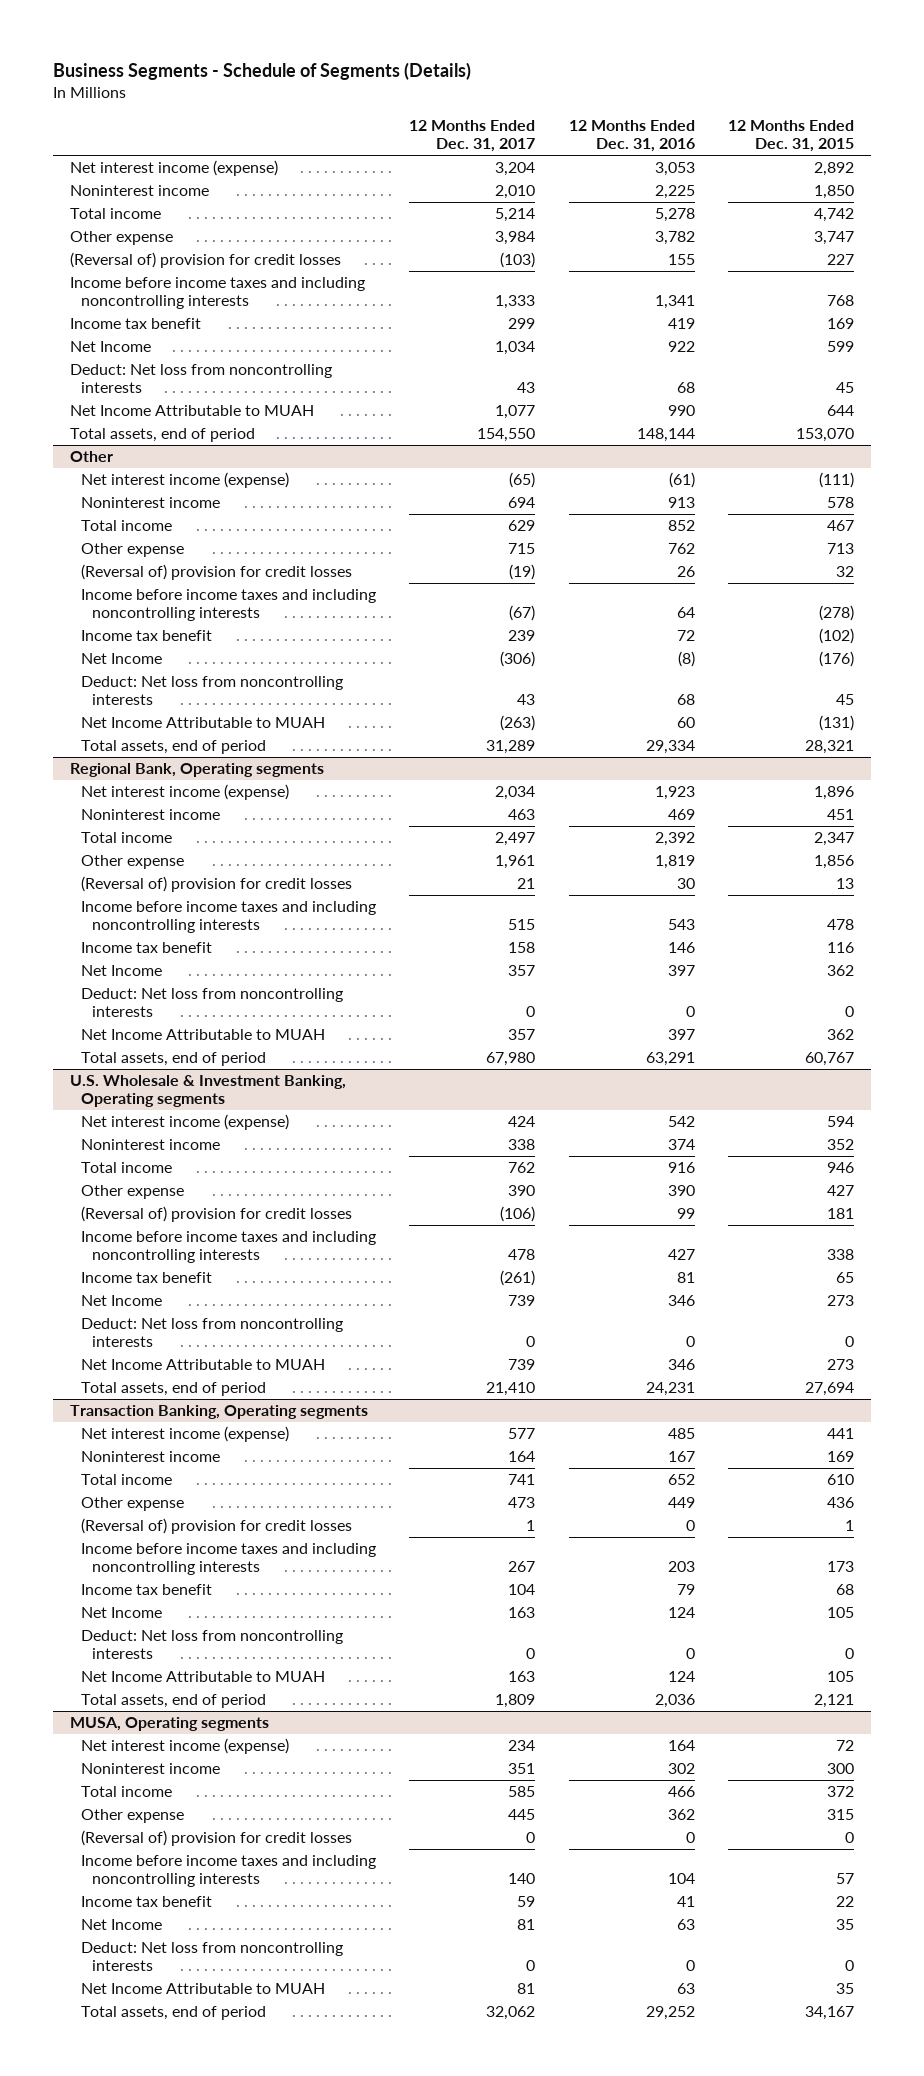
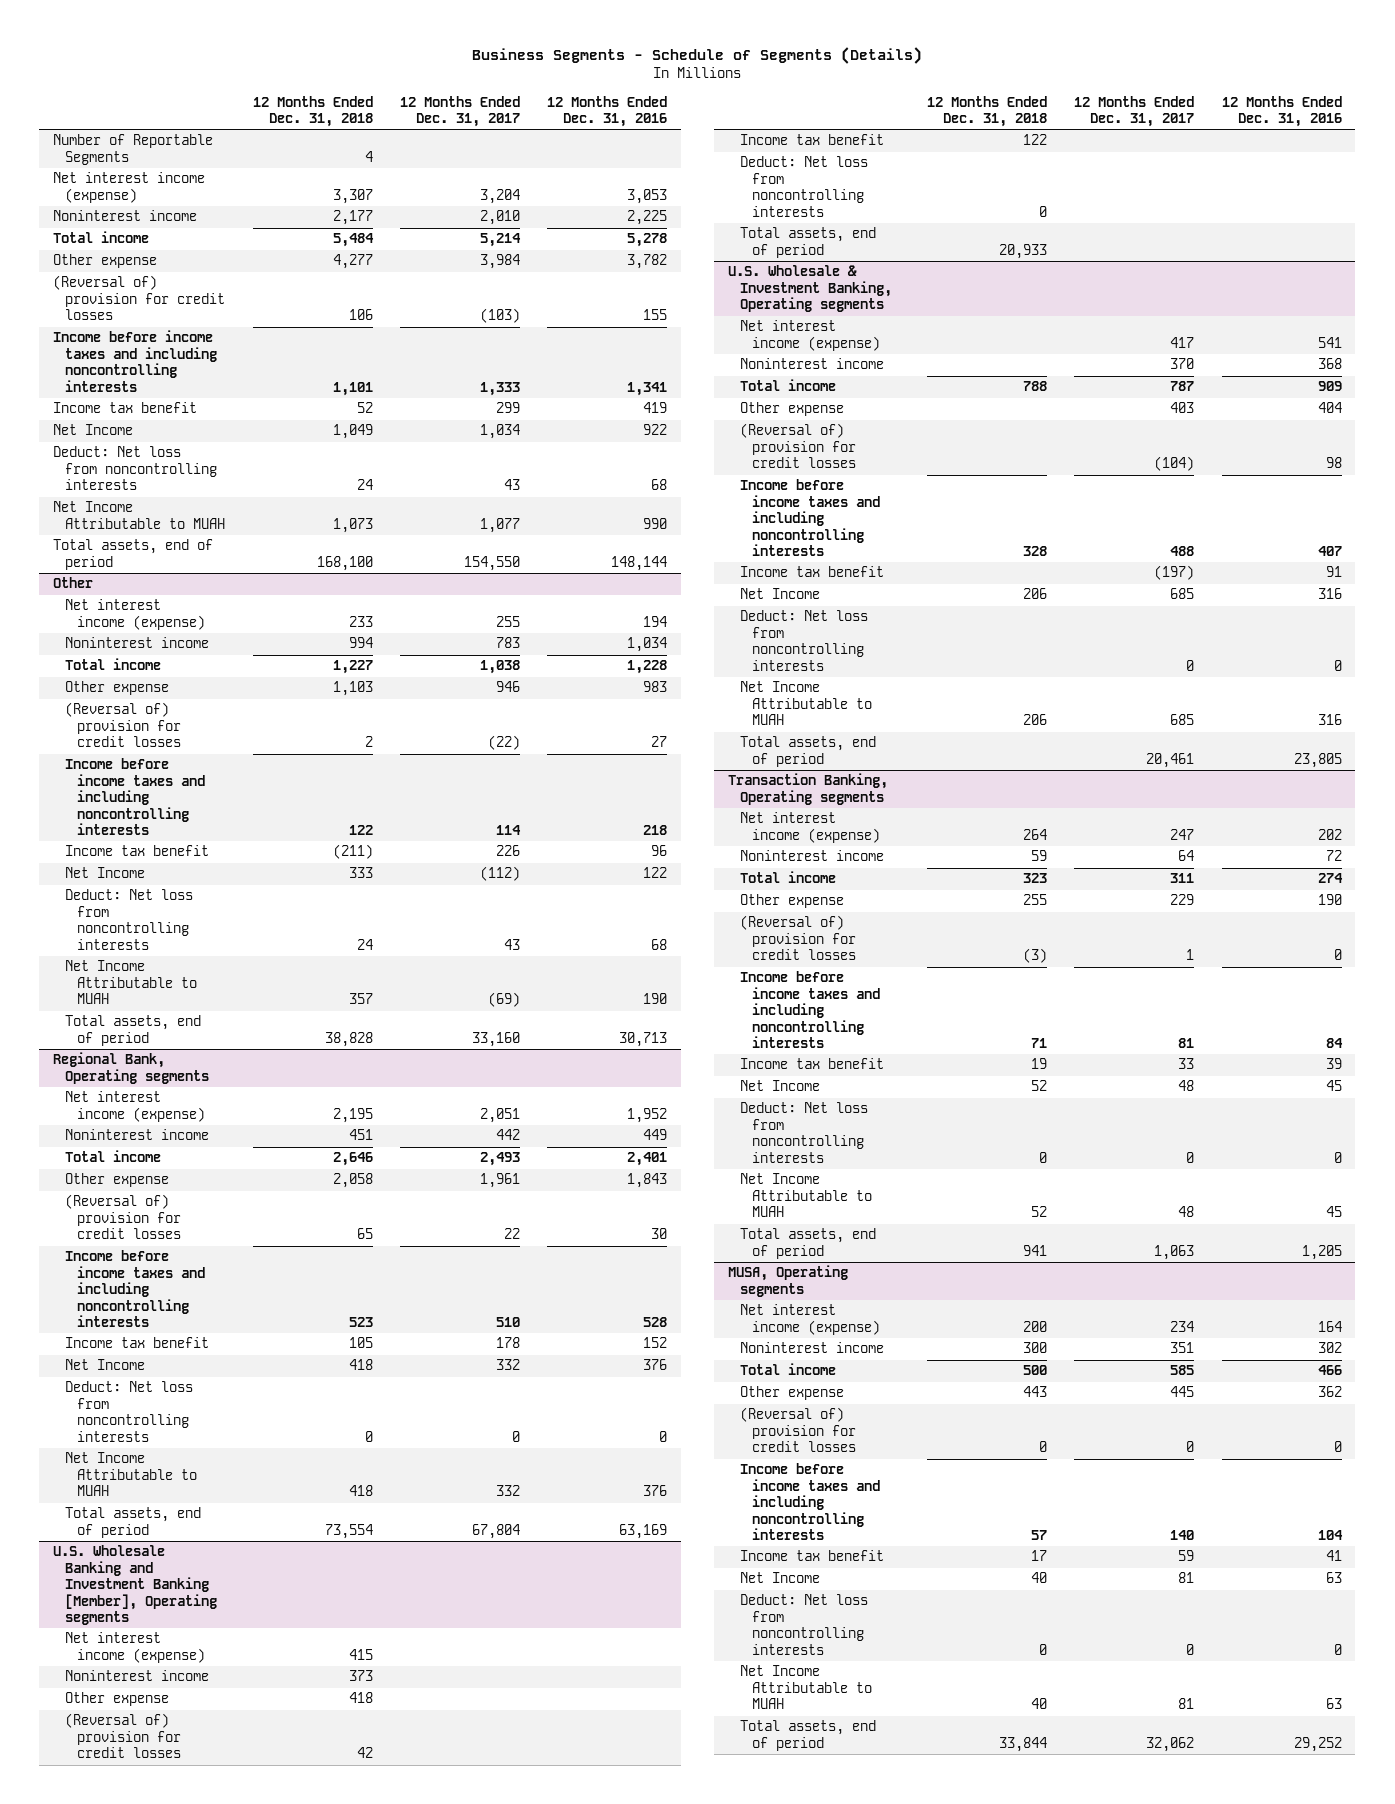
- | 12 Months Ended Dec. 31, 2017 | 12 Months Ended Dec. 31, 2016 | 12 Months Ended Dec. 31, 2015
+ | 12 Months Ended Dec. 31, 2018 | 12 Months Ended Dec. 31, 2017 | 12 Months Ended Dec. 31, 2016
+ Number of Reportable Segments | 4 | |
@ Other
- Net interest income (expense) | (65) | (61) | (111)
- Noninterest income | 694 | 913 | 578
- Total income | 629 | 852 | 467
- Other expense | 715 | 762 | 713
- (Reversal of) provision for credit losses | (19) | 26 | 32
- Income before income taxes and including noncontrolling interests | (67) | 64 | (278)
- Income tax benefit | 239 | 72 | (102)
- Net Income | (306) | (8) | (176)
+ Net interest income (expense) | 233 | 255 | 194
+ Noninterest income | 994 | 783 | 1,034
+ Total income | 1,227 | 1,038 | 1,228
+ Other expense | 1,103 | 946 | 983
+ (Reversal of) provision for credit losses | 2 | (22) | 27
+ Income before income taxes and including noncontrolling interests | 122 | 114 | 218
+ Income tax benefit | (211) | 226 | 96
+ Net Income | 333 | (112) | 122
- Net Income Attributable to MUAH | (263) | 60 | (131)
- Total assets, end of period | 31,289 | 29,334 | 28,321
+ Net Income Attributable to MUAH | 357 | (69) | 190
+ Total assets, end of period | 38,828 | 33,160 | 30,713
@ Regional Bank, Operating segments
- Net interest income (expense) | 2,034 | 1,923 | 1,896
- Noninterest income | 463 | 469 | 451
- Total income | 2,497 | 2,392 | 2,347
- Other expense | 1,961 | 1,819 | 1,856
- (Reversal of) provision for credit losses | 21 | 30 | 13
- Income before income taxes and including noncontrolling interests | 515 | 543 | 478
- Income tax benefit | 158 | 146 | 116
- Net Income | 357 | 397 | 362
+ Net interest income (expense) | 2,195 | 2,051 | 1,952
+ Noninterest income | 451 | 442 | 449
+ Total income | 2,646 | 2,493 | 2,401
+ Other expense | 2,058 | 1,961 | 1,843
+ (Reversal of) provision for credit losses | 65 | 22 | 30
+ Income before income taxes and including noncontrolling interests | 523 | 510 | 528
+ Income tax benefit | 105 | 178 | 152
+ Net Income | 418 | 332 | 376
- Net Income Attributable to MUAH | 357 | 397 | 362
- Total assets, end of period | 67,980 | 63,291 | 60,767
+ Net Income Attributable to MUAH | 418 | 332 | 376
+ Total assets, end of period | 73,554 | 67,804 | 63,169
+ U.S. Wholesale Banking and Investment Banking [Member], Operating segments
+ Net interest income (expense) | 415 | |
+ Noninterest income | 373 | |
+ Other expense | 418 | |
+ (Reversal of) provision for credit losses | 42 | |
+ Income tax benefit | 122 | |
+ Deduct: Net loss from noncontrolling interests | 0 | |
+ Total assets, end of period | 20,933 | |
@ U.S. Wholesale & Investment Banking, Operating segments
- Net interest income (expense) | 424 | 542 | 594
- Noninterest income | 338 | 374 | 352
- Total income | 762 | 916 | 946
- Other expense | 390 | 390 | 427
- (Reversal of) provision for credit losses | (106) | 99 | 181
- Income before income taxes and including noncontrolling interests | 478 | 427 | 338
- Income tax benefit | (261) | 81 | 65
- Net Income | 739 | 346 | 273
+ Net interest income (expense) | | 417 | 541
+ Noninterest income | | 370 | 368
+ Total income | 788 | 787 | 909
+ Other expense | | 403 | 404
+ (Reversal of) provision for credit losses | | (104) | 98
+ Income before income taxes and including noncontrolling interests | 328 | 488 | 407
+ Income tax benefit | | (197) | 91
+ Net Income | 206 | 685 | 316
- Net Income Attributable to MUAH | 739 | 346 | 273
- Total assets, end of period | 21,410 | 24,231 | 27,694
+ Net Income Attributable to MUAH | 206 | 685 | 316
+ Total assets, end of period | | 20,461 | 23,805
@ Transaction Banking, Operating segments
- Net interest income (expense) | 577 | 485 | 441
- Noninterest income | 164 | 167 | 169
- Total income | 741 | 652 | 610
- Other expense | 473 | 449 | 436
+ Net interest income (expense) | 264 | 247 | 202
+ Noninterest income | 59 | 64 | 72
+ Total income | 323 | 311 | 274
+ Other expense | 255 | 229 | 190
- Income before income taxes and including noncontrolling interests | 267 | 203 | 173
- Income tax benefit | 104 | 79 | 68
- Net Income | 163 | 124 | 105
+ Income before income taxes and including noncontrolling interests | 71 | 81 | 84
+ Income tax benefit | 19 | 33 | 39
+ Net Income | 52 | 48 | 45
- Net Income Attributable to MUAH | 163 | 124 | 105
- Total assets, end of period | 1,809 | 2,036 | 2,121
+ Net Income Attributable to MUAH | 52 | 48 | 45
+ Total assets, end of period | 941 | 1,063 | 1,205

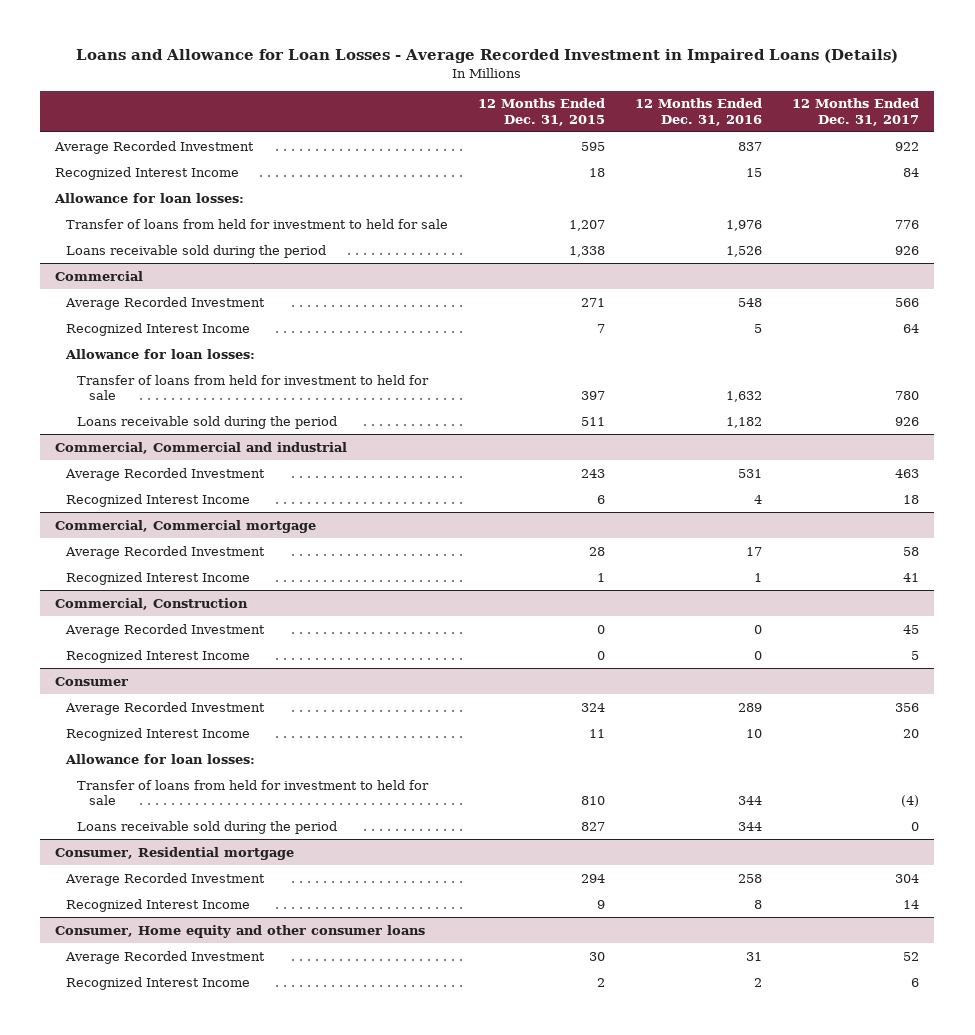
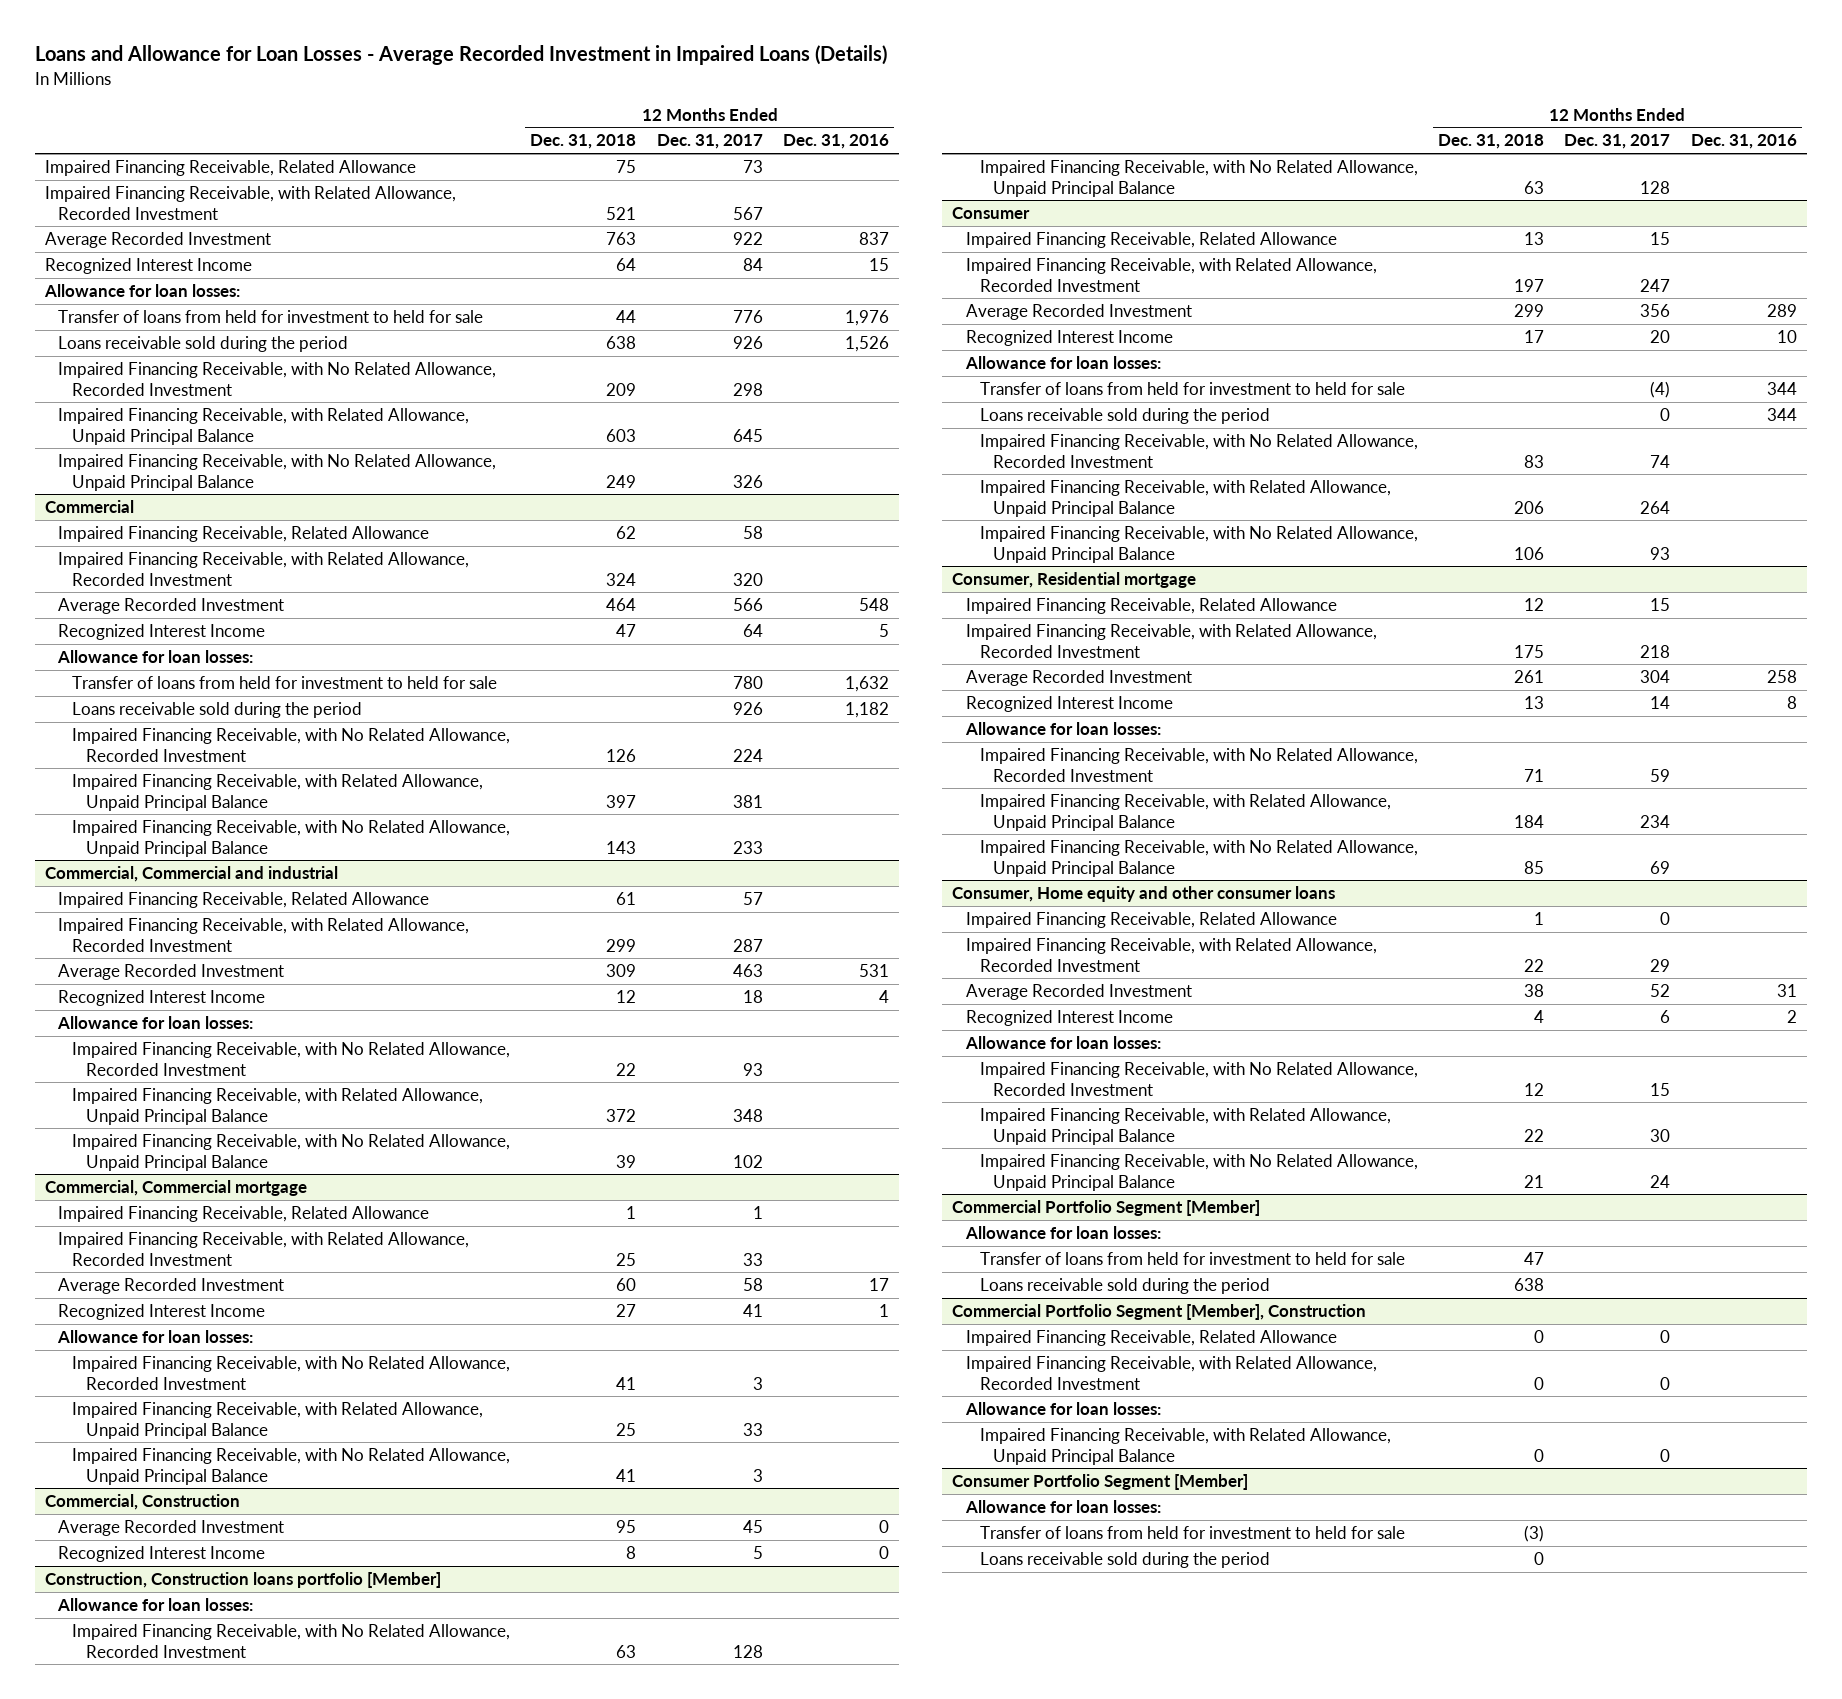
- | 12 Months Ended Dec. 31, 2015 | 12 Months Ended Dec. 31, 2016 | 12 Months Ended Dec. 31, 2017
+ | 12 Months Ended Dec. 31, 2018 | 12 Months Ended Dec. 31, 2017 | 12 Months Ended Dec. 31, 2016
+ Impaired Financing Receivable, Related Allowance | 75 | 73 |
+ Impaired Financing Receivable, with Related Allowance, Recorded Investment | 521 | 567 |
+ Impaired Financing Receivable, with No Related Allowance, Recorded Investment | 209 | 298 |
+ Impaired Financing Receivable, with Related Allowance, Unpaid Principal Balance | 603 | 645 |
+ Impaired Financing Receivable, with No Related Allowance, Unpaid Principal Balance | 249 | 326 |
@ Commercial
+ Impaired Financing Receivable, Related Allowance | 62 | 58 |
+ Impaired Financing Receivable, with Related Allowance, Recorded Investment | 324 | 320 |
+ Impaired Financing Receivable, with No Related Allowance, Recorded Investment | 126 | 224 |
+ Impaired Financing Receivable, with Related Allowance, Unpaid Principal Balance | 397 | 381 |
+ Impaired Financing Receivable, with No Related Allowance, Unpaid Principal Balance | 143 | 233 |
@ Commercial, Commercial and industrial
+ Impaired Financing Receivable, Related Allowance | 61 | 57 |
+ Impaired Financing Receivable, with Related Allowance, Recorded Investment | 299 | 287 |
+ Allowance for loan losses:
+ Impaired Financing Receivable, with No Related Allowance, Recorded Investment | 22 | 93 |
+ Impaired Financing Receivable, with Related Allowance, Unpaid Principal Balance | 372 | 348 |
+ Impaired Financing Receivable, with No Related Allowance, Unpaid Principal Balance | 39 | 102 |
@ Commercial, Commercial mortgage
+ Impaired Financing Receivable, Related Allowance | 1 | 1 |
+ Impaired Financing Receivable, with Related Allowance, Recorded Investment | 25 | 33 |
+ Allowance for loan losses:
+ Impaired Financing Receivable, with No Related Allowance, Recorded Investment | 41 | 3 |
+ Impaired Financing Receivable, with Related Allowance, Unpaid Principal Balance | 25 | 33 |
+ Impaired Financing Receivable, with No Related Allowance, Unpaid Principal Balance | 41 | 3 |
+ Construction, Construction loans portfolio [Member]
+ Allowance for loan losses:
+ Impaired Financing Receivable, with No Related Allowance, Recorded Investment | 63 | 128 |
+ Impaired Financing Receivable, with No Related Allowance, Unpaid Principal Balance | 63 | 128 |
@ Consumer
+ Impaired Financing Receivable, Related Allowance | 13 | 15 |
+ Impaired Financing Receivable, with Related Allowance, Recorded Investment | 197 | 247 |
+ Impaired Financing Receivable, with No Related Allowance, Recorded Investment | 83 | 74 |
+ Impaired Financing Receivable, with Related Allowance, Unpaid Principal Balance | 206 | 264 |
+ Impaired Financing Receivable, with No Related Allowance, Unpaid Principal Balance | 106 | 93 |
@ Consumer, Residential mortgage
+ Impaired Financing Receivable, Related Allowance | 12 | 15 |
+ Impaired Financing Receivable, with Related Allowance, Recorded Investment | 175 | 218 |
+ Allowance for loan losses:
+ Impaired Financing Receivable, with No Related Allowance, Recorded Investment | 71 | 59 |
+ Impaired Financing Receivable, with Related Allowance, Unpaid Principal Balance | 184 | 234 |
+ Impaired Financing Receivable, with No Related Allowance, Unpaid Principal Balance | 85 | 69 |
@ Consumer, Home equity and other consumer loans
+ Impaired Financing Receivable, Related Allowance | 1 | 0 |
+ Impaired Financing Receivable, with Related Allowance, Recorded Investment | 22 | 29 |
+ Allowance for loan losses:
+ Impaired Financing Receivable, with No Related Allowance, Recorded Investment | 12 | 15 |
+ Impaired Financing Receivable, with Related Allowance, Unpaid Principal Balance | 22 | 30 |
+ Impaired Financing Receivable, with No Related Allowance, Unpaid Principal Balance | 21 | 24 |
+ Commercial Portfolio Segment [Member]
+ Allowance for loan losses:
+ Transfer of loans from held for investment to held for sale | 47 | |
+ Loans receivable sold during the period | 638 | |
+ Commercial Portfolio Segment [Member], Construction
+ Impaired Financing Receivable, Related Allowance | 0 | 0 |
+ Impaired Financing Receivable, with Related Allowance, Recorded Investment | 0 | 0 |
+ Allowance for loan losses:
+ Impaired Financing Receivable, with Related Allowance, Unpaid Principal Balance | 0 | 0 |
+ Consumer Portfolio Segment [Member]
+ Allowance for loan losses:
+ Transfer of loans from held for investment to held for sale | (3) | |
+ Loans receivable sold during the period | 0 | |

